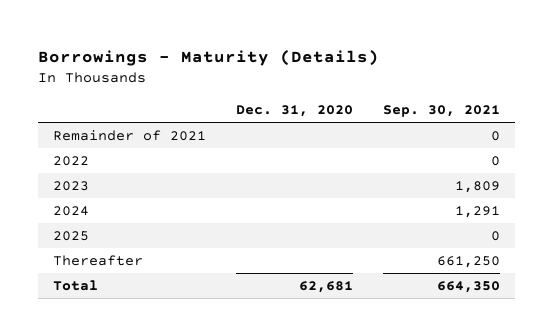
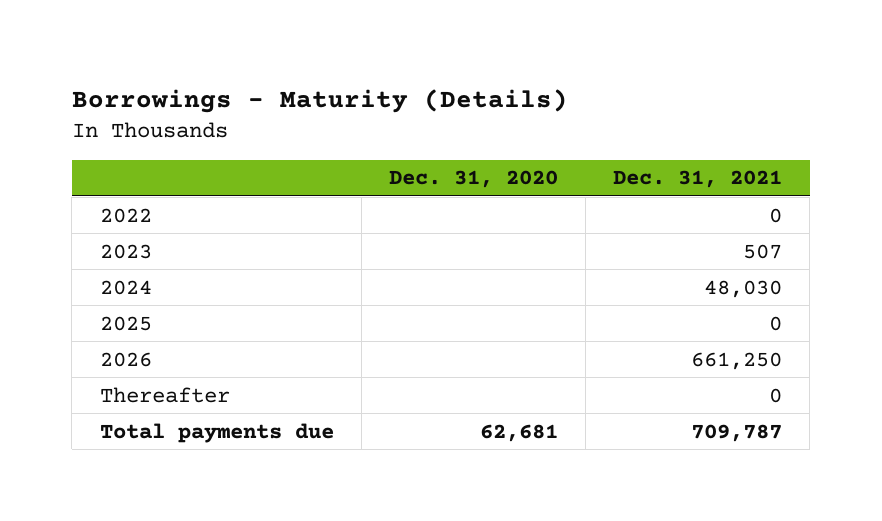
- | Dec. 31, 2020 | Sep. 30, 2021
+ | Dec. 31, 2020 | Dec. 31, 2021
- Remainder of 2021 | | 0
+ 2026 | | 661,250
- Total | 62,681 | 664,350
+ Total payments due | 62,681 | 709,787

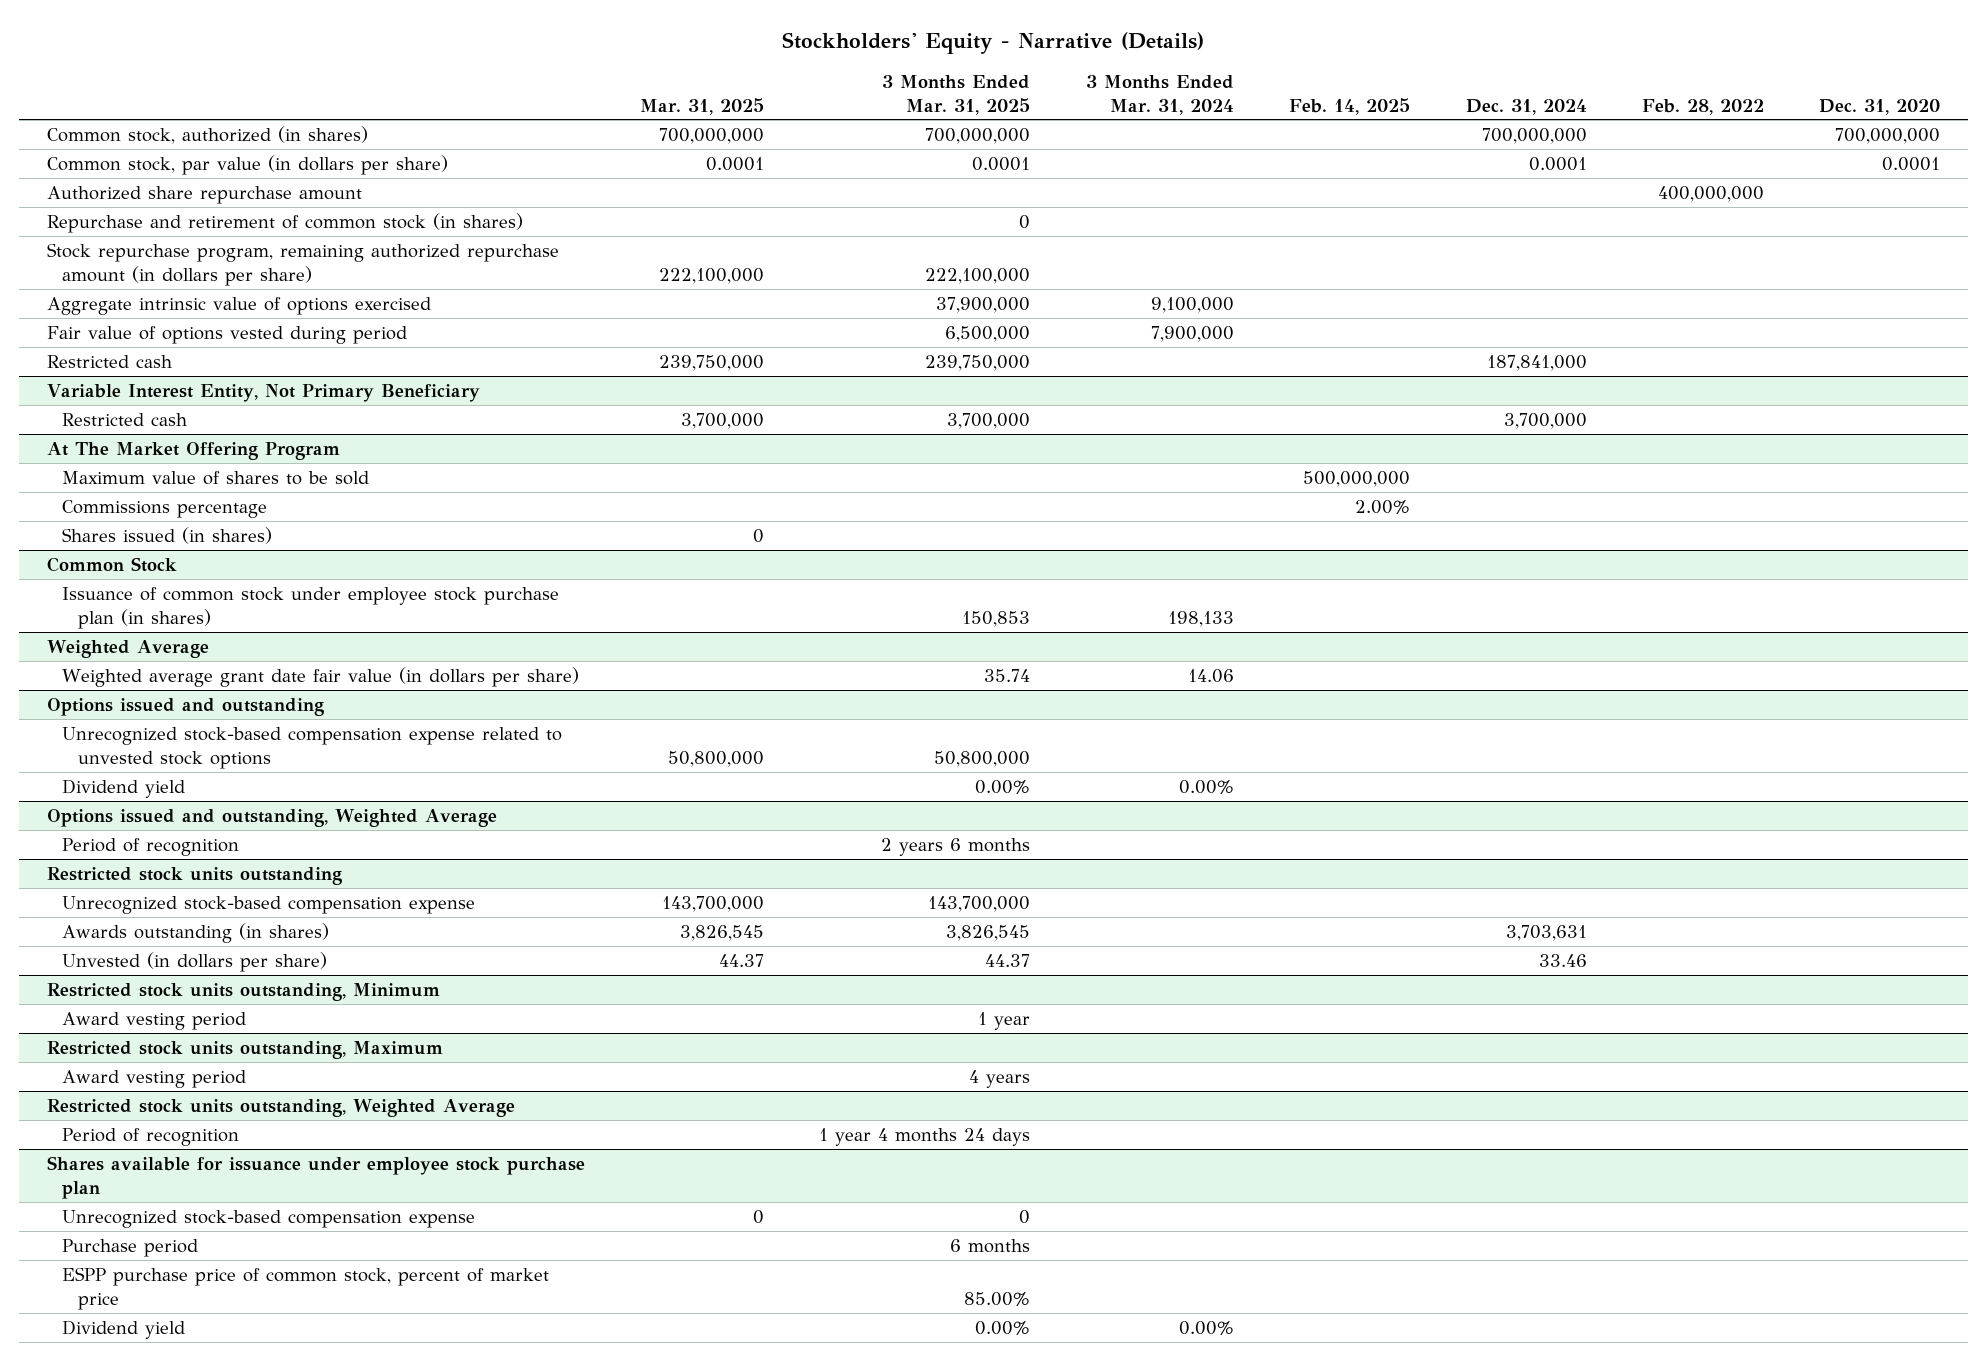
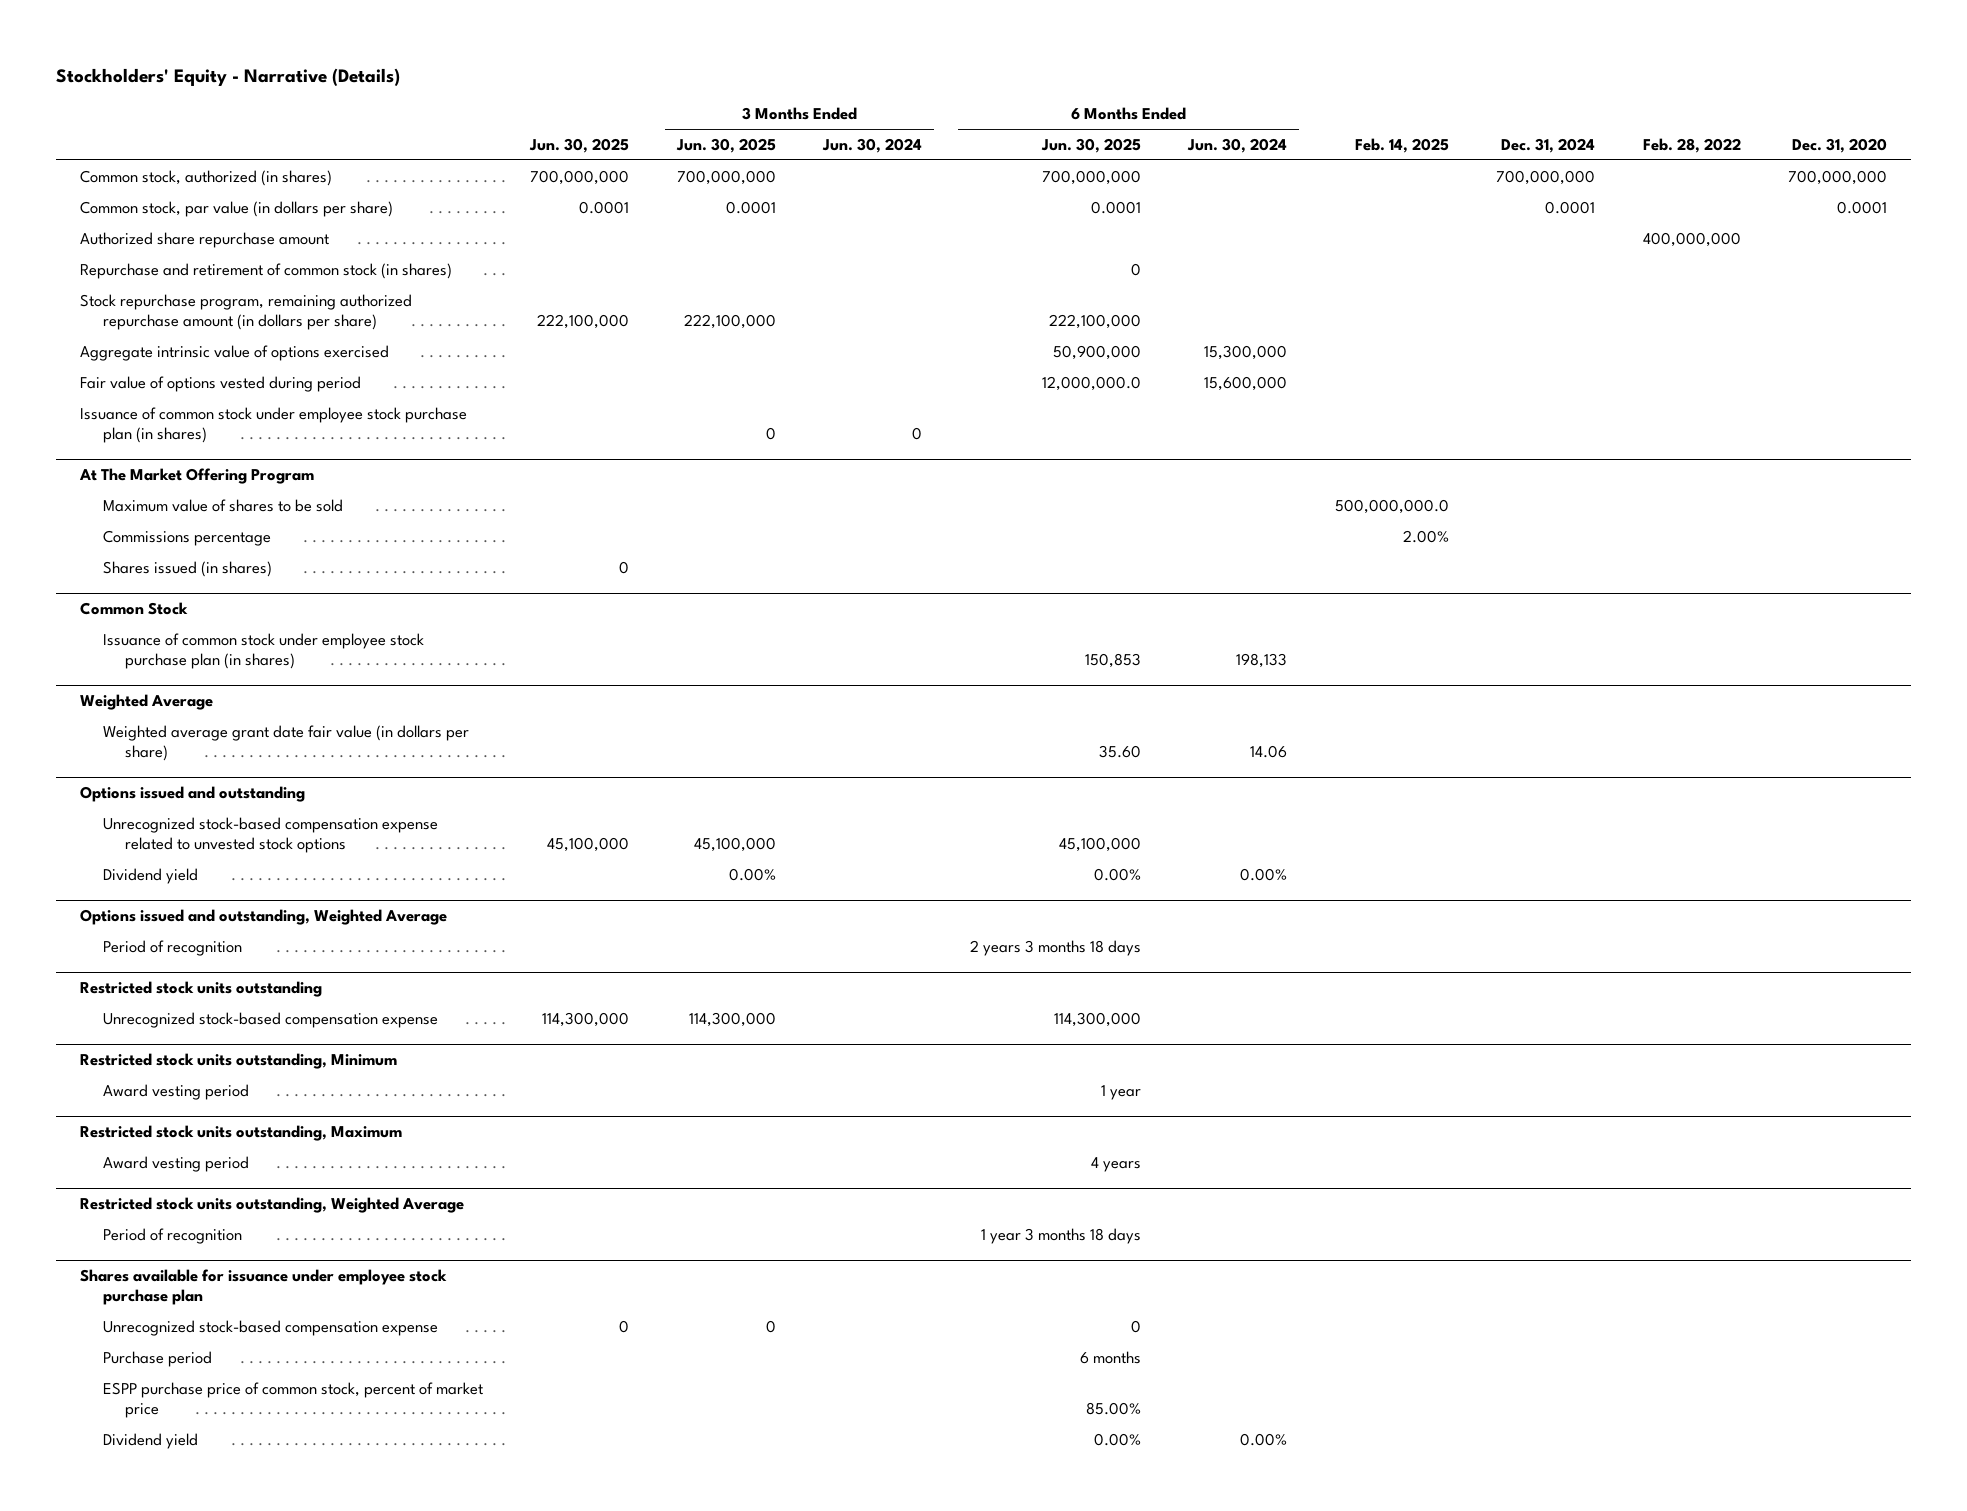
- | Mar. 31, 2025 | 3 Months Ended Mar. 31, 2025 | 3 Months Ended Mar. 31, 2024 | Feb. 14, 2025 | Dec. 31, 2024 | Feb. 28, 2022 | Dec. 31, 2020
+ | Jun. 30, 2025 | 3 Months Ended Jun. 30, 2025 | 3 Months Ended Jun. 30, 2024 | 6 Months Ended Jun. 30, 2025 | 6 Months Ended Jun. 30, 2024 | Feb. 14, 2025 | Dec. 31, 2024 | Feb. 28, 2022 | Dec. 31, 2020
- Restricted cash | 239,750,000 | 239,750,000 | | | 187,841,000 | |
- Variable Interest Entity, Not Primary Beneficiary
- Restricted cash | 3,700,000 | 3,700,000 | | | 3,700,000 | |
+ Issuance of common stock under employee stock purchase plan (in shares) | | 0 | 0 | | | | | |
@ At The Market Offering Program
- Maximum value of shares to be sold | | | | 500,000,000 | | |
+ Maximum value of shares to be sold | | | | | | 500,000,000.0 | | |
@ Restricted stock units outstanding
- Awards outstanding (in shares) | 3,826,545 | 3,826,545 | | | 3,703,631 | |
- Unvested (in dollars per share) | 44.37 | 44.37 | | | 33.46 | |

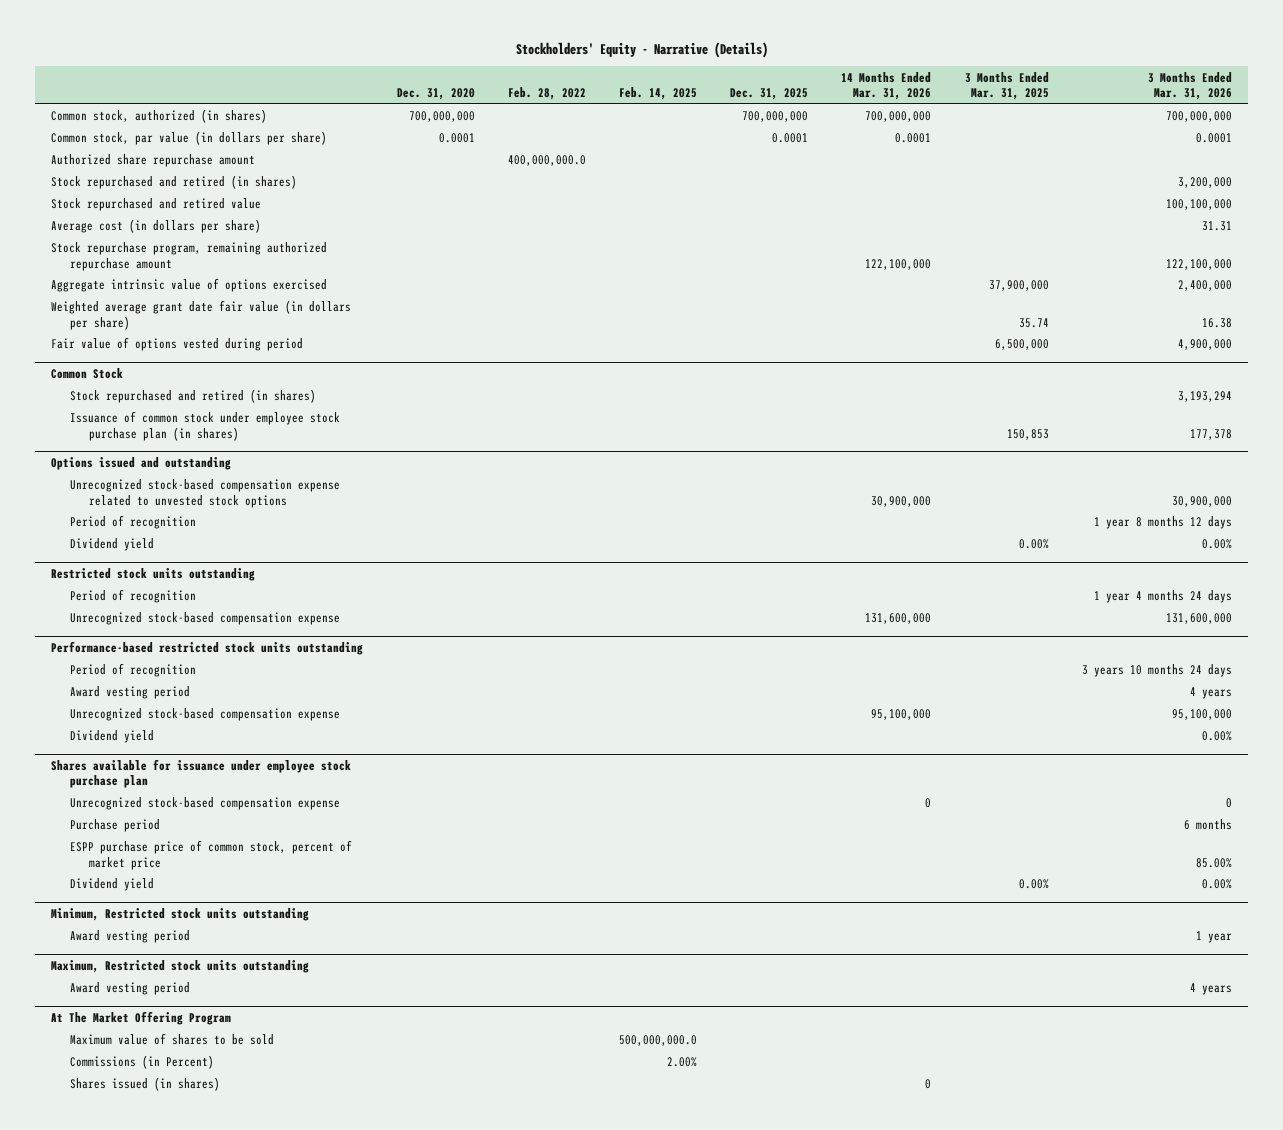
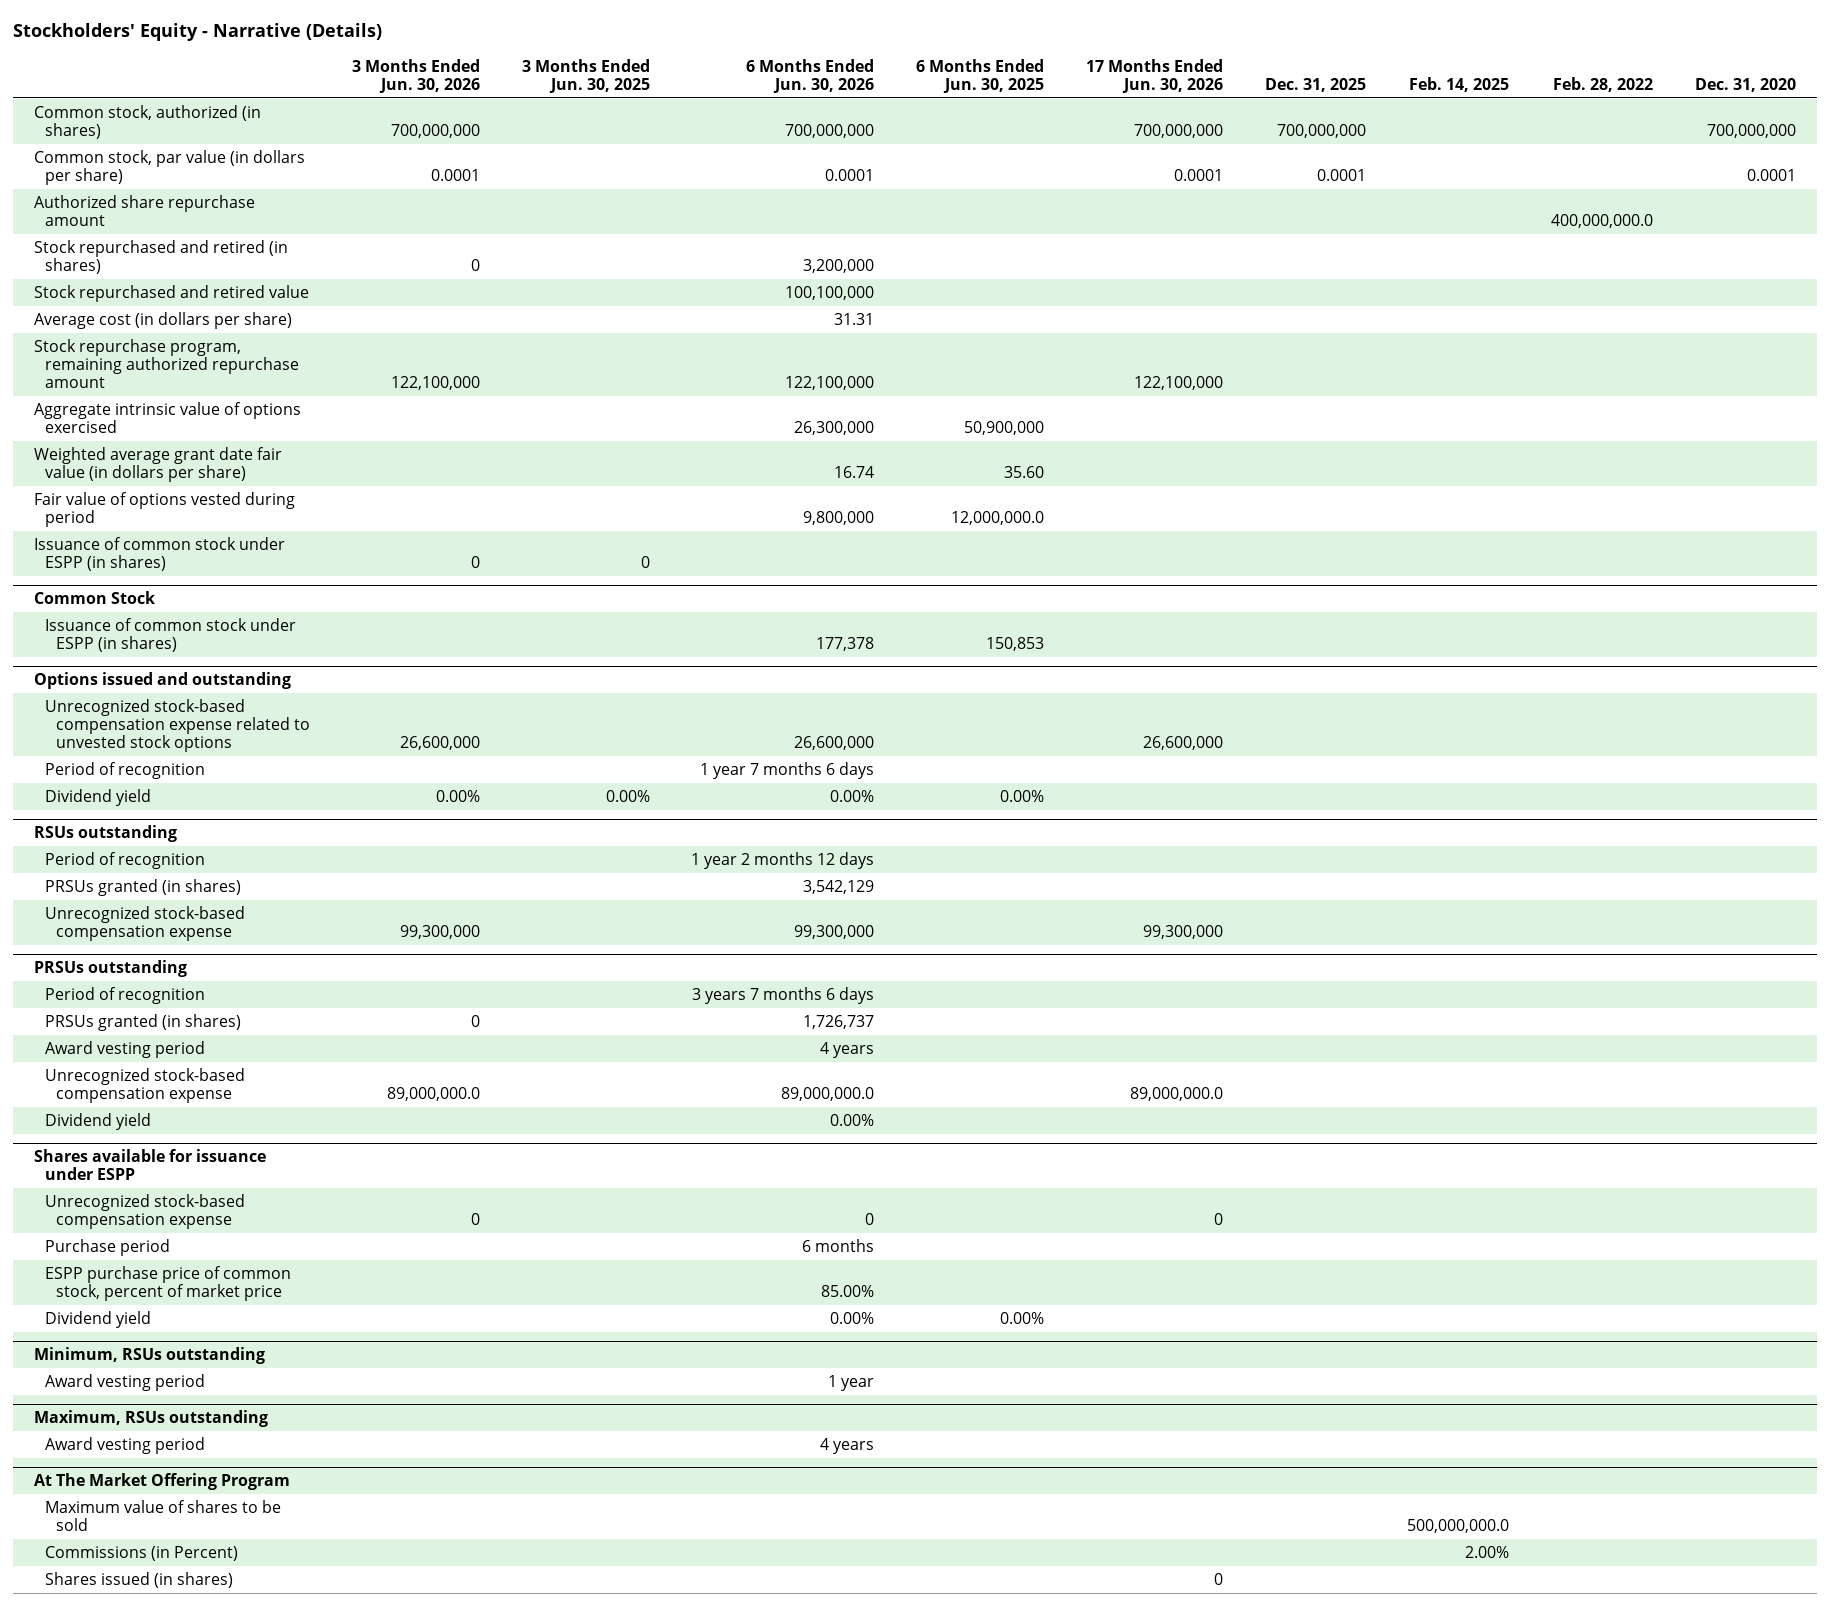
- | Dec. 31, 2020 | Feb. 28, 2022 | Feb. 14, 2025 | Dec. 31, 2025 | 14 Months Ended Mar. 31, 2026 | 3 Months Ended Mar. 31, 2025 | 3 Months Ended Mar. 31, 2026
+ | 3 Months Ended Jun. 30, 2026 | 3 Months Ended Jun. 30, 2025 | 6 Months Ended Jun. 30, 2026 | 6 Months Ended Jun. 30, 2025 | 17 Months Ended Jun. 30, 2026 | Dec. 31, 2025 | Feb. 14, 2025 | Feb. 28, 2022 | Dec. 31, 2020
+ Issuance of common stock under ESPP (in shares) | 0 | 0 | | | | | | |
@ Common Stock
- Stock repurchased and retired (in shares) | | | | | | | 3,193,294
- Issuance of common stock under employee stock purchase plan (in shares) | | | | | | 150,853 | 177,378
+ Issuance of common stock under ESPP (in shares) | | | 177,378 | 150,853 | | | | |
- Restricted stock units outstanding
+ RSUs outstanding
+ PRSUs granted (in shares) | | | 3,542,129 | | | | | |
- Performance-based restricted stock units outstanding
+ PRSUs outstanding
+ PRSUs granted (in shares) | 0 | | 1,726,737 | | | | | |
- Shares available for issuance under employee stock purchase plan
+ Shares available for issuance under ESPP
- Minimum, Restricted stock units outstanding
- Award vesting period | | | | | | | 1 year
- Maximum, Restricted stock units outstanding
- Award vesting period | | | | | | | 4 years
+ Minimum, RSUs outstanding
+ Award vesting period | | | 1 year | | | | | |
+ Maximum, RSUs outstanding
+ Award vesting period | | | 4 years | | | | | |

